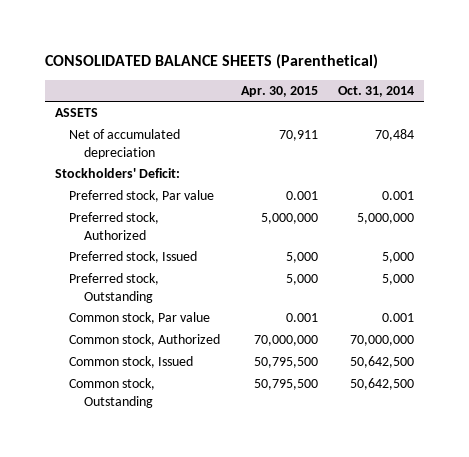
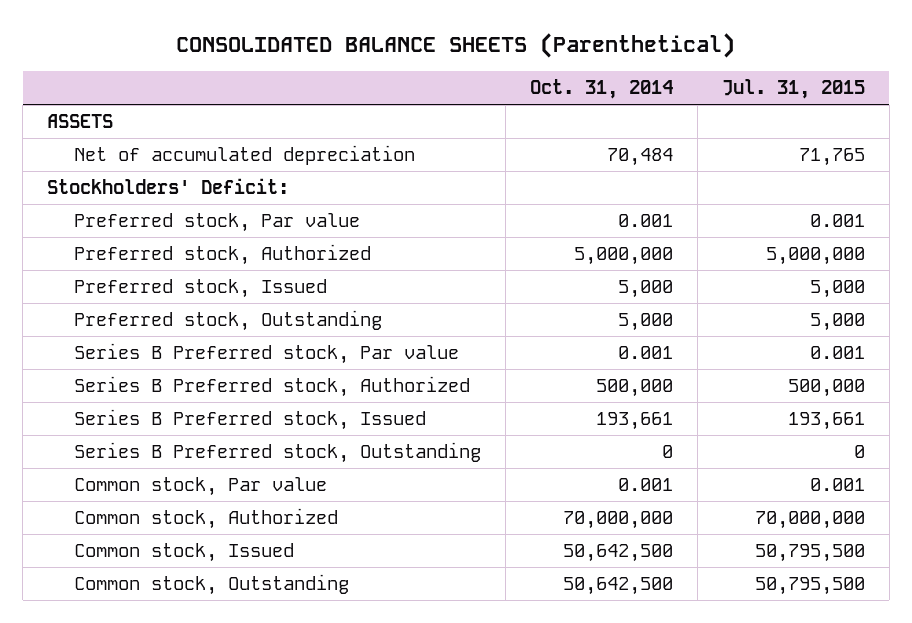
- | Apr. 30, 2015 | Oct. 31, 2014
+ | Oct. 31, 2014 | Jul. 31, 2015
+ Series B Preferred stock, Par value | 0.001 | 0.001
+ Series B Preferred stock, Authorized | 500,000 | 500,000
+ Series B Preferred stock, Issued | 193,661 | 193,661
+ Series B Preferred stock, Outstanding | 0 | 0

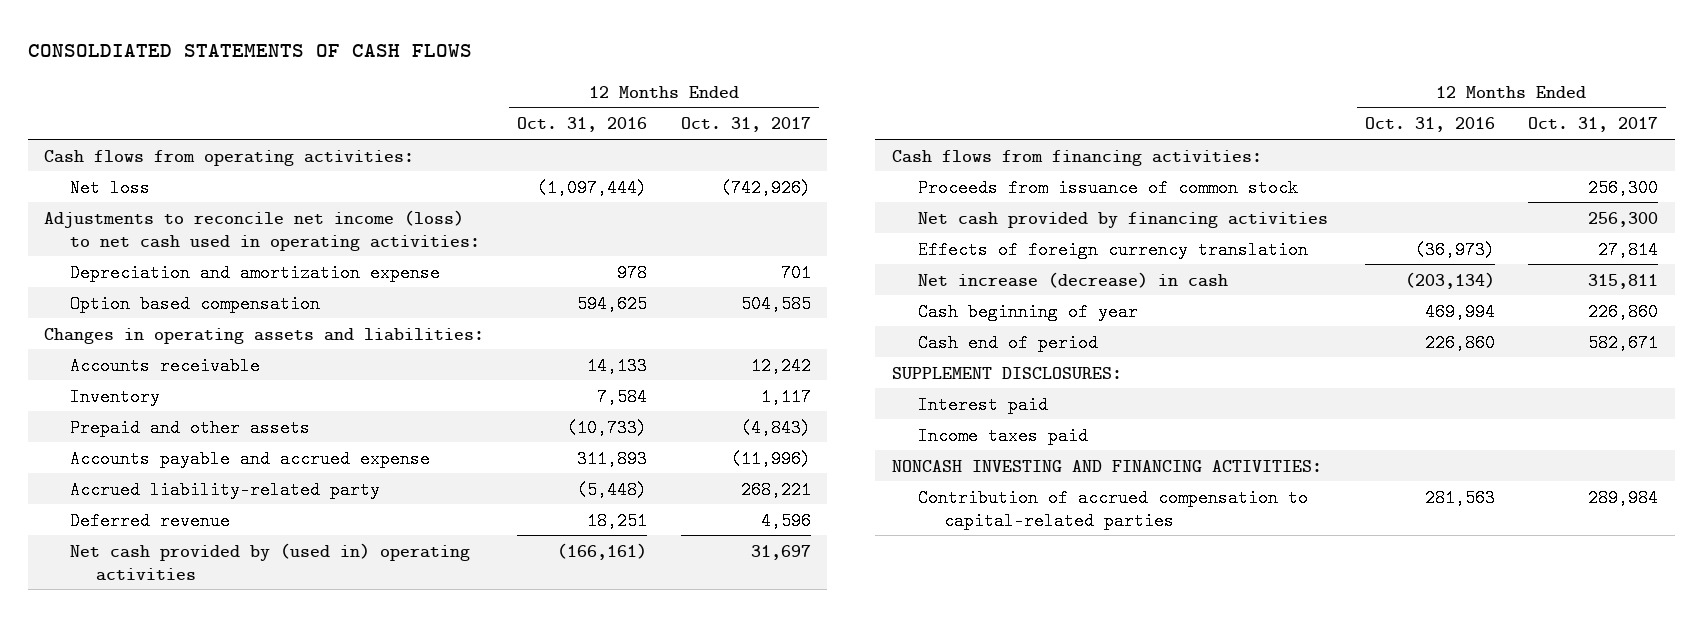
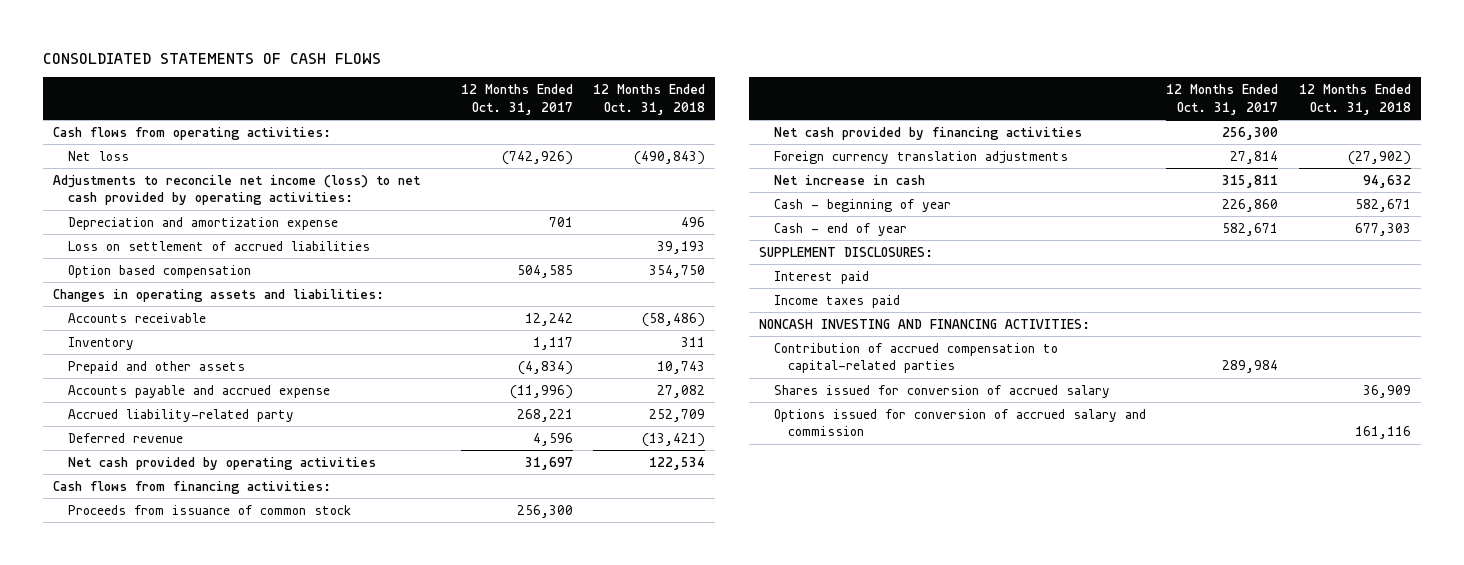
- | 12 Months Ended Oct. 31, 2016 | 12 Months Ended Oct. 31, 2017
+ | 12 Months Ended Oct. 31, 2017 | 12 Months Ended Oct. 31, 2018
- Adjustments to reconcile net income (loss) to net cash used in operating activities:
+ Adjustments to reconcile net income (loss) to net cash provided by operating activities:
+ Loss on settlement of accrued liabilities | | 39,193
- Prepaid and other assets | (10,733) | (4,843)
+ Prepaid and other assets | (4,834) | 10,743
- Net cash provided by (used in) operating activities | (166,161) | 31,697
+ Net cash provided by operating activities | 31,697 | 122,534
- Effects of foreign currency translation | (36,973) | 27,814
- Net increase (decrease) in cash | (203,134) | 315,811
- Cash beginning of year | 469,994 | 226,860
- Cash end of period | 226,860 | 582,671
+ Foreign currency translation adjustments | 27,814 | (27,902)
+ Net increase in cash | 315,811 | 94,632
+ Cash - beginning of year | 226,860 | 582,671
+ Cash - end of year | 582,671 | 677,303
+ Shares issued for conversion of accrued salary | | 36,909
+ Options issued for conversion of accrued salary and commission | | 161,116

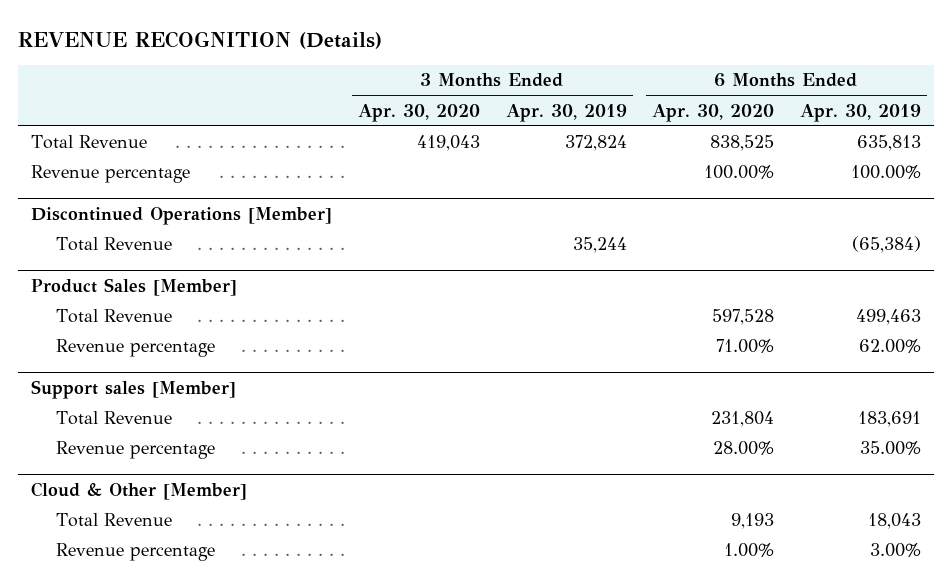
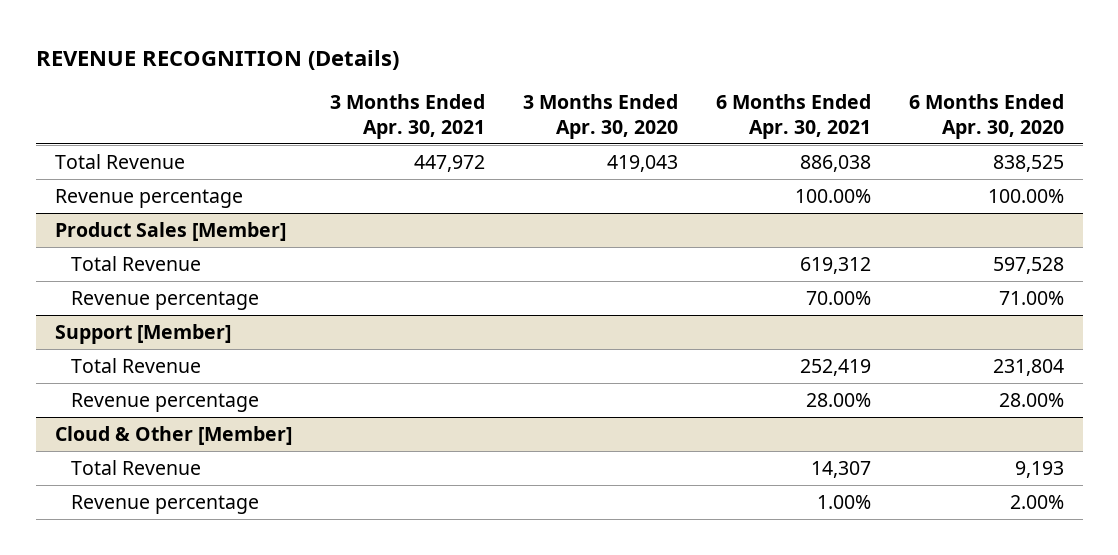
- | 3 Months Ended Apr. 30, 2020 | 3 Months Ended Apr. 30, 2019 | 6 Months Ended Apr. 30, 2020 | 6 Months Ended Apr. 30, 2019
+ | 3 Months Ended Apr. 30, 2021 | 3 Months Ended Apr. 30, 2020 | 6 Months Ended Apr. 30, 2021 | 6 Months Ended Apr. 30, 2020
- Discontinued Operations [Member]
- Total Revenue | | 35,244 | | (65,384)
- Support sales [Member]
+ Support [Member]
@ Cloud & Other [Member]
- Revenue percentage | | | 1.00% | 3.00%
+ Revenue percentage | | | 1.00% | 2.00%

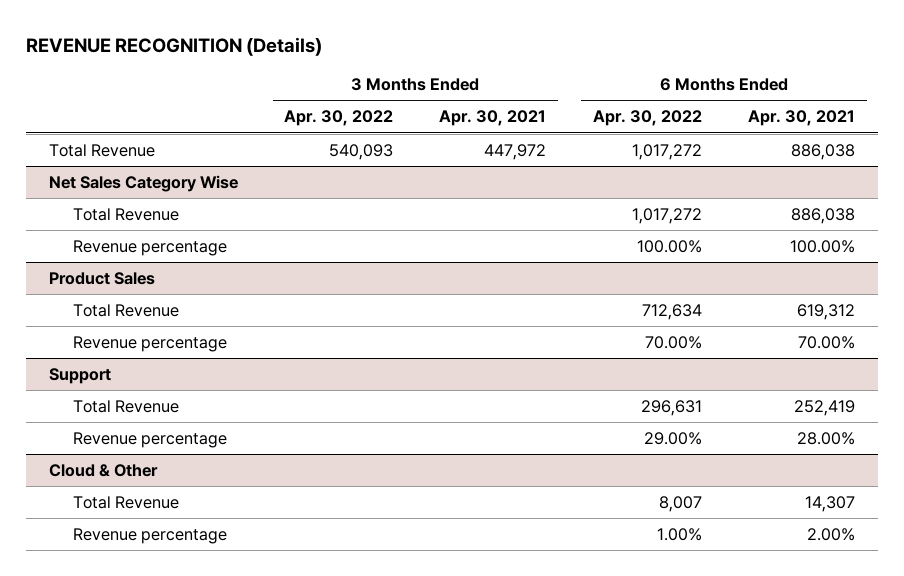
- | 3 Months Ended Apr. 30, 2021 | 3 Months Ended Apr. 30, 2020 | 6 Months Ended Apr. 30, 2021 | 6 Months Ended Apr. 30, 2020
+ | 3 Months Ended Apr. 30, 2022 | 3 Months Ended Apr. 30, 2021 | 6 Months Ended Apr. 30, 2022 | 6 Months Ended Apr. 30, 2021
+ Net Sales Category Wise
+ Total Revenue | | | 1,017,272 | 886,038
- Product Sales [Member]
+ Product Sales
- Support [Member]
+ Support
- Cloud & Other [Member]
+ Cloud & Other
- Revenue percentage | | | 1.00% | 2.00%
+ Revenue percentage | | | 1.00% | 2.00%

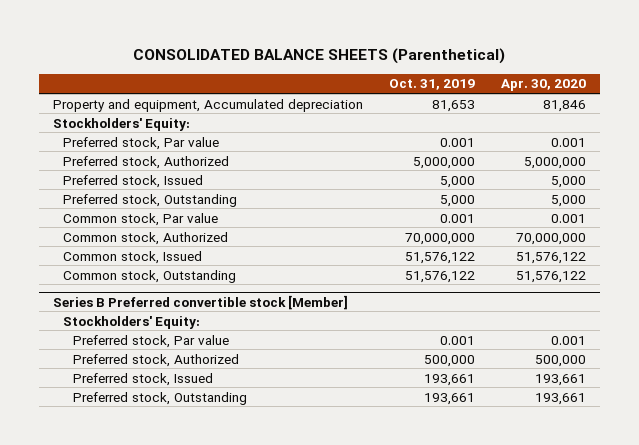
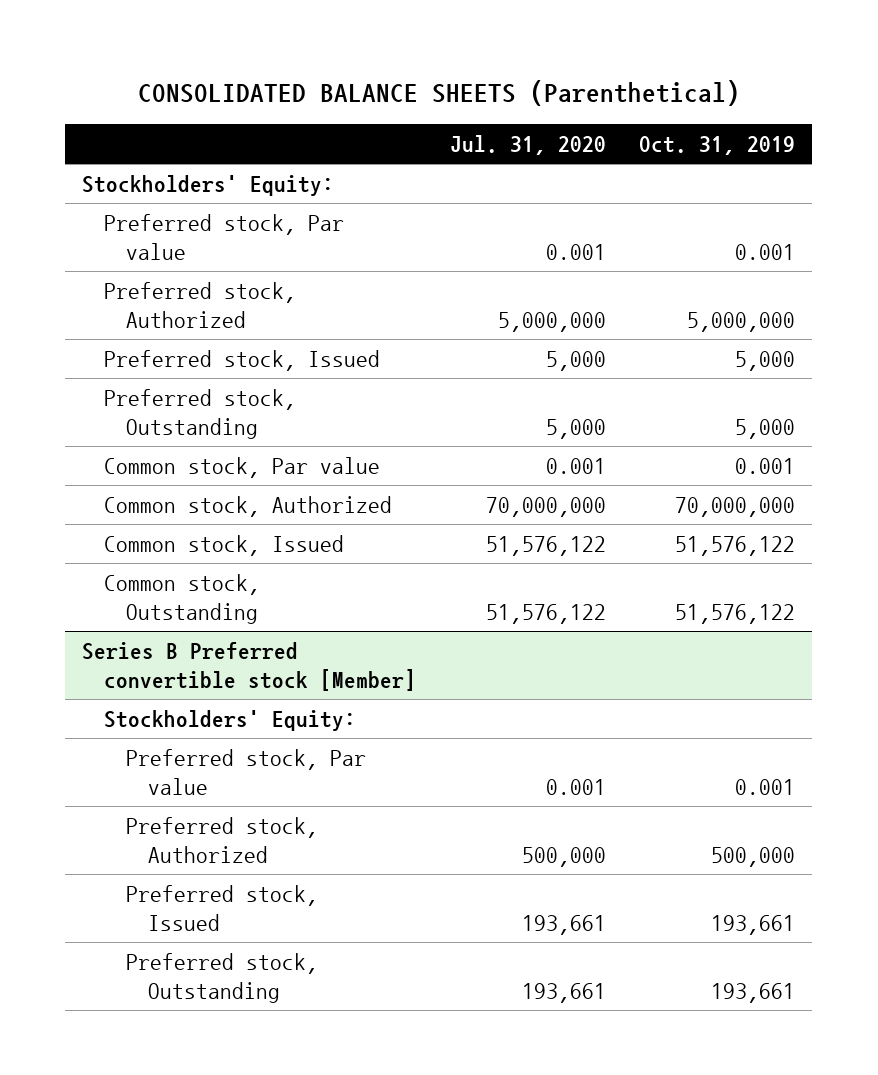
- | Oct. 31, 2019 | Apr. 30, 2020
+ | Jul. 31, 2020 | Oct. 31, 2019
- Property and equipment, Accumulated depreciation | 81,653 | 81,846

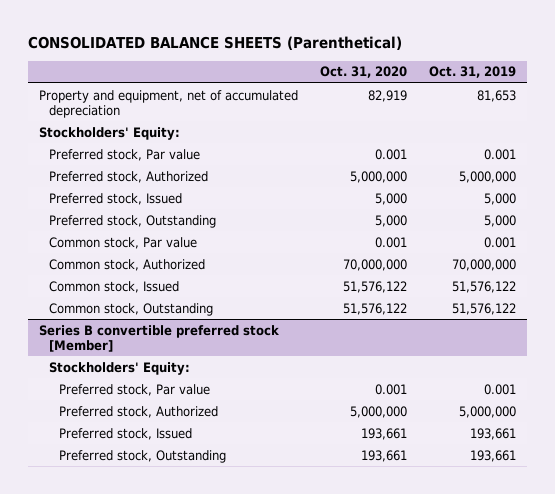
- | Jul. 31, 2020 | Oct. 31, 2019
+ | Oct. 31, 2020 | Oct. 31, 2019
+ Property and equipment, net of accumulated depreciation | 82,919 | 81,653
- Series B Preferred convertible stock [Member]
+ Series B convertible preferred stock [Member]
- Preferred stock, Authorized | 500,000 | 500,000
+ Preferred stock, Authorized | 5,000,000 | 5,000,000

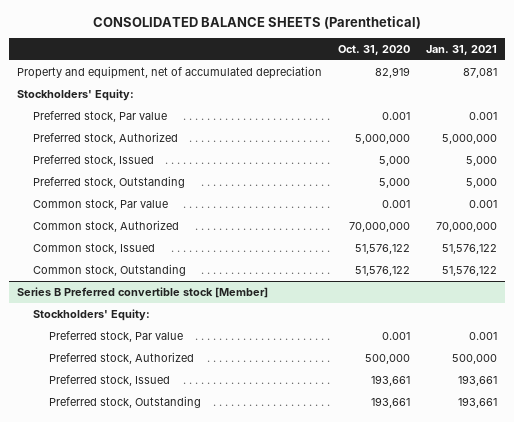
- | Oct. 31, 2020 | Oct. 31, 2019
+ | Oct. 31, 2020 | Jan. 31, 2021
- Series B convertible preferred stock [Member]
+ Series B Preferred convertible stock [Member]
- Preferred stock, Authorized | 5,000,000 | 5,000,000
+ Preferred stock, Authorized | 500,000 | 500,000

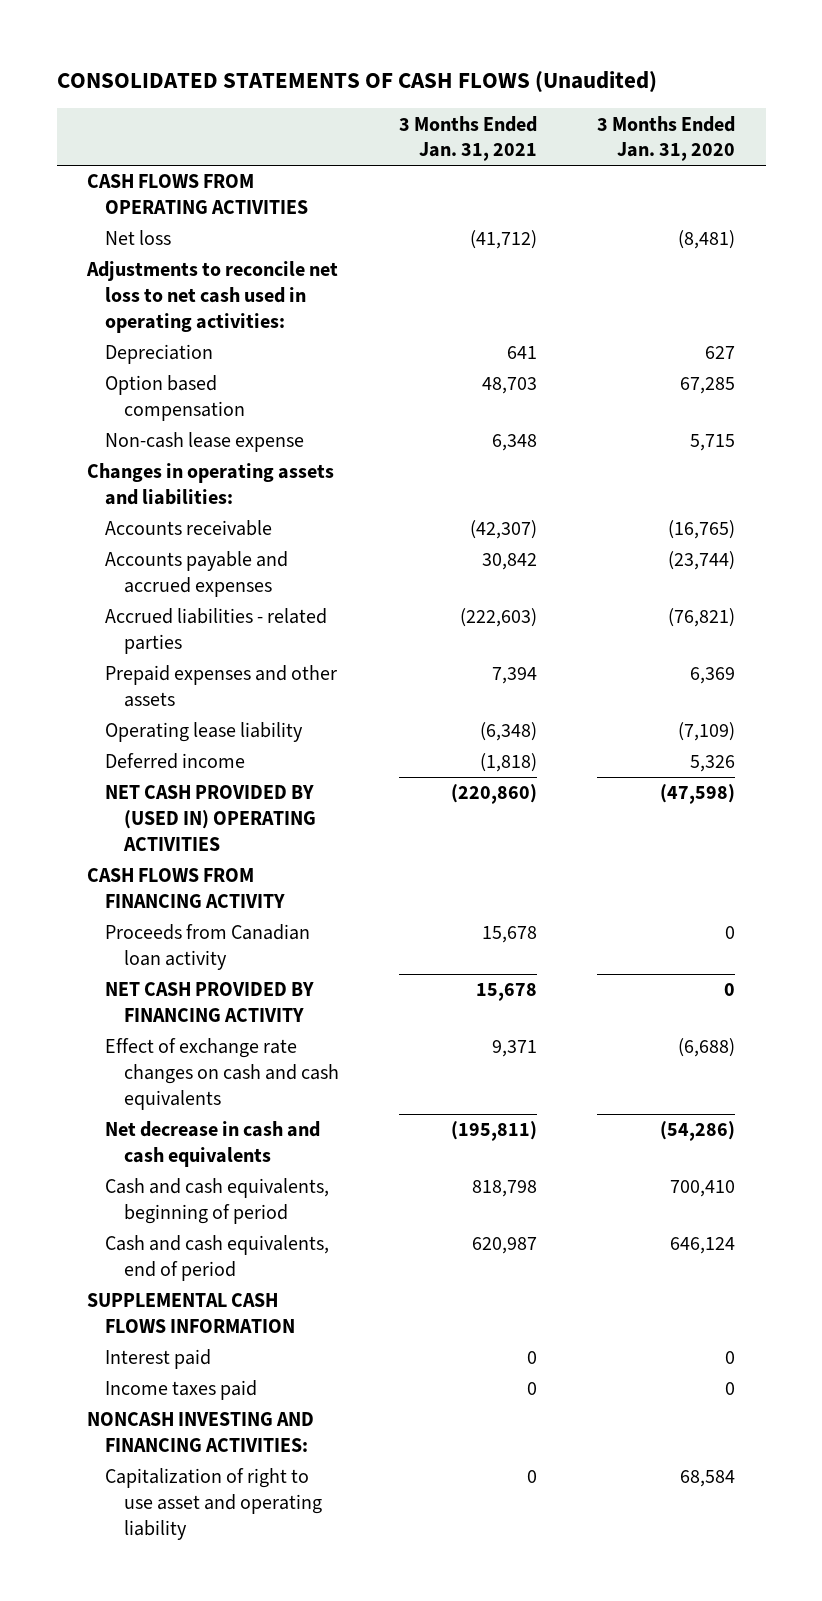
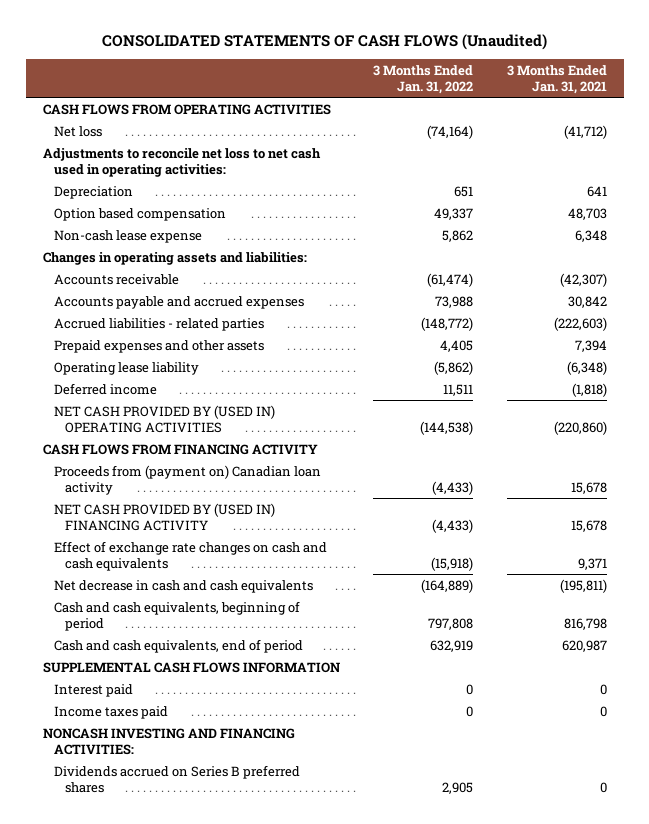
- | 3 Months Ended Jan. 31, 2021 | 3 Months Ended Jan. 31, 2020
+ | 3 Months Ended Jan. 31, 2022 | 3 Months Ended Jan. 31, 2021
- Proceeds from Canadian loan activity | 15,678 | 0
- NET CASH PROVIDED BY FINANCING ACTIVITY | 15,678 | 0
+ Proceeds from (payment on) Canadian loan activity | (4,433) | 15,678
+ NET CASH PROVIDED BY (USED IN) FINANCING ACTIVITY | (4,433) | 15,678
- Cash and cash equivalents, beginning of period | 818,798 | 700,410
+ Cash and cash equivalents, beginning of period | 797,808 | 816,798
- Capitalization of right to use asset and operating liability | 0 | 68,584
+ Dividends accrued on Series B preferred shares | 2,905 | 0

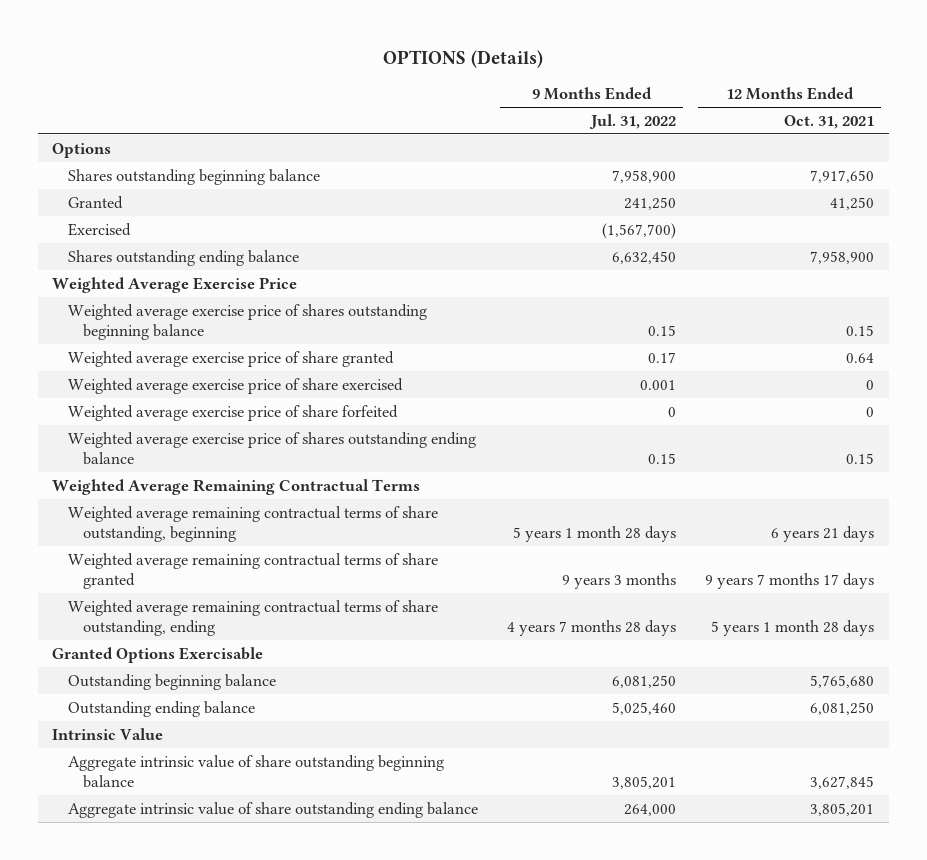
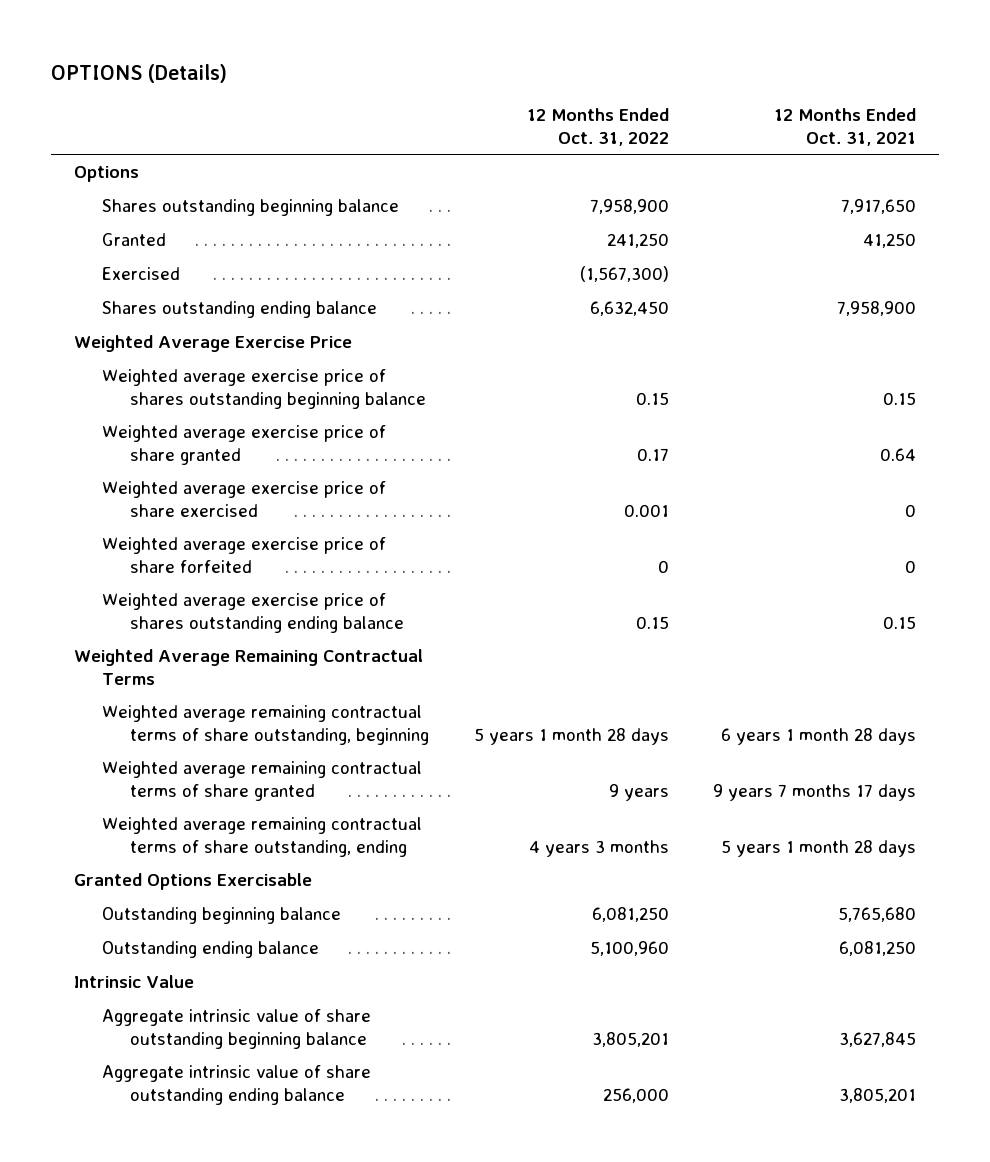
- | 9 Months Ended Jul. 31, 2022 | 12 Months Ended Oct. 31, 2021
+ | 12 Months Ended Oct. 31, 2022 | 12 Months Ended Oct. 31, 2021
- Weighted average remaining contractual terms of share outstanding, beginning | 5 years 1 month 28 days | 6 years 21 days
+ Weighted average remaining contractual terms of share outstanding, beginning | 5 years 1 month 28 days | 6 years 1 month 28 days

